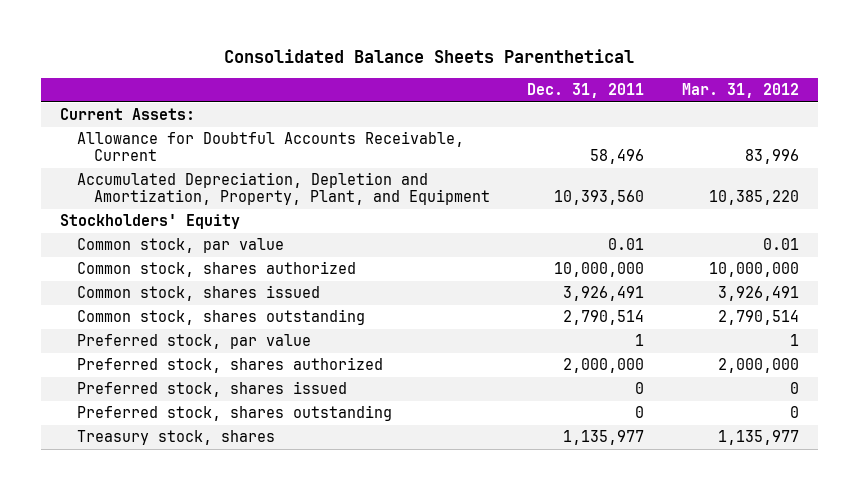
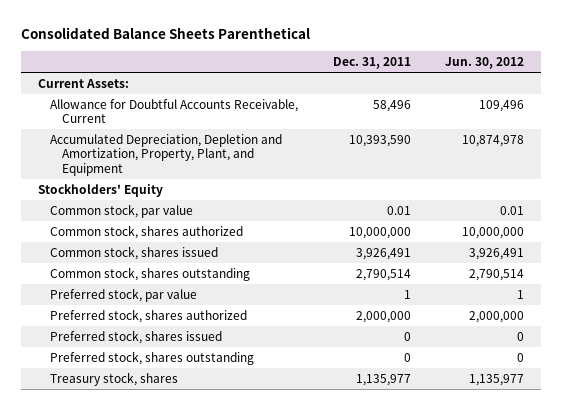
- | Dec. 31, 2011 | Mar. 31, 2012
+ | Dec. 31, 2011 | Jun. 30, 2012
- Accumulated Depreciation, Depletion and Amortization, Property, Plant, and Equipment | 10,393,560 | 10,385,220
+ Accumulated Depreciation, Depletion and Amortization, Property, Plant, and Equipment | 10,393,590 | 10,874,978

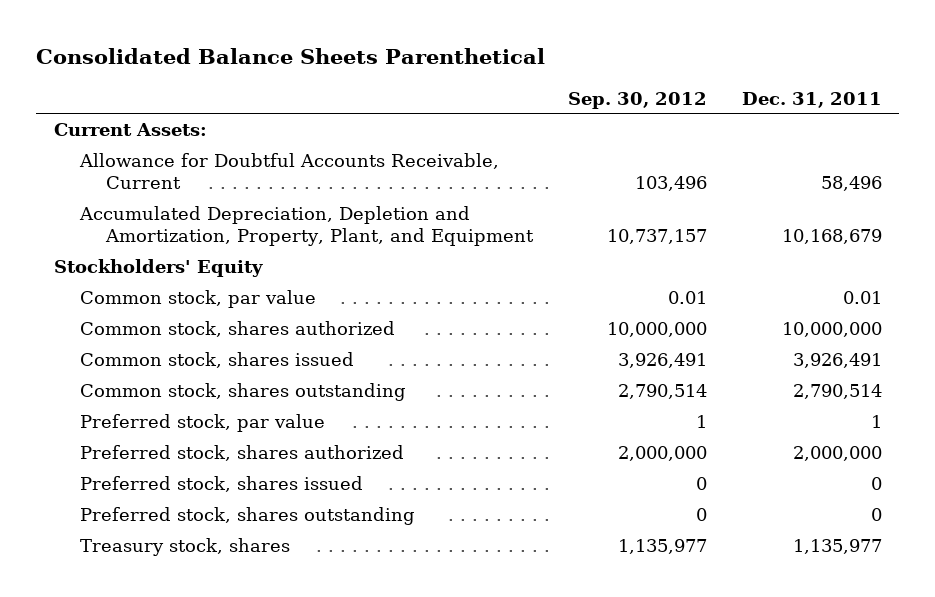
- | Dec. 31, 2011 | Jun. 30, 2012
+ | Sep. 30, 2012 | Dec. 31, 2011
- Accumulated Depreciation, Depletion and Amortization, Property, Plant, and Equipment | 10,393,590 | 10,874,978
+ Accumulated Depreciation, Depletion and Amortization, Property, Plant, and Equipment | 10,737,157 | 10,168,679

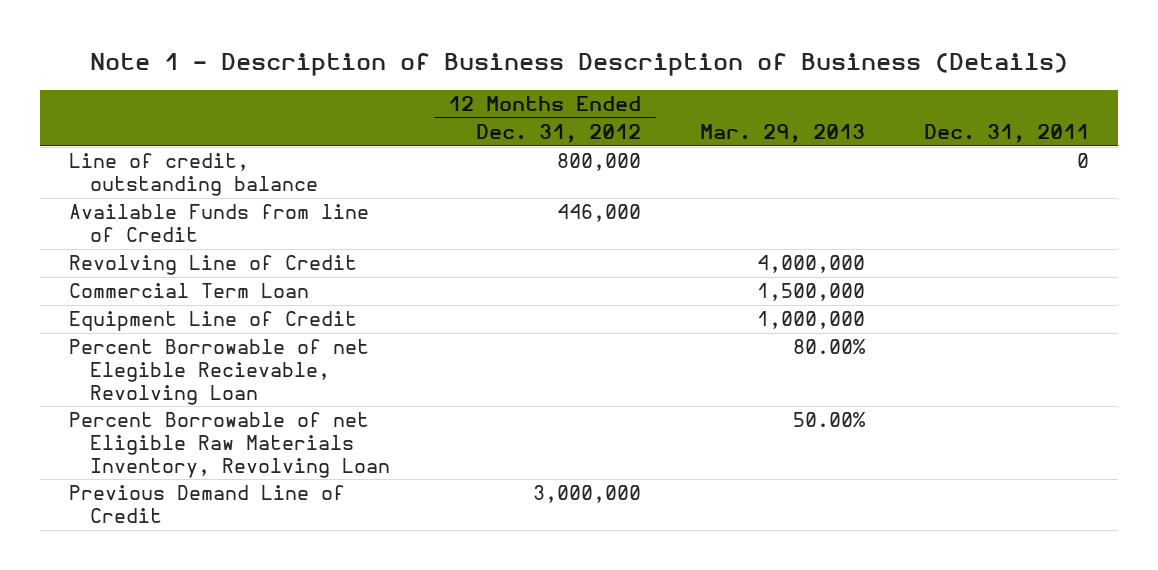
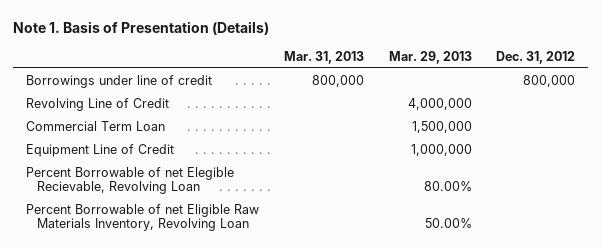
- Note 1 - Description of Business Description of Business (Details)
+ Note 1. Basis of Presentation (Details)
- | 12 Months Ended Dec. 31, 2012 | Mar. 29, 2013 | Dec. 31, 2011
+ | Mar. 31, 2013 | Mar. 29, 2013 | Dec. 31, 2012
- Line of credit, outstanding balance | 800,000 | | 0
- Available Funds from line of Credit | 446,000 | |
+ Borrowings under line of credit | 800,000 | | 800,000
- Previous Demand Line of Credit | 3,000,000 | |

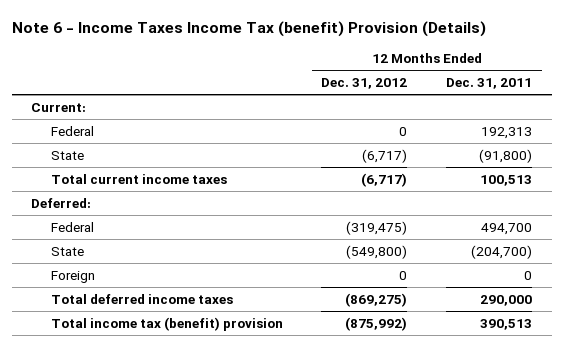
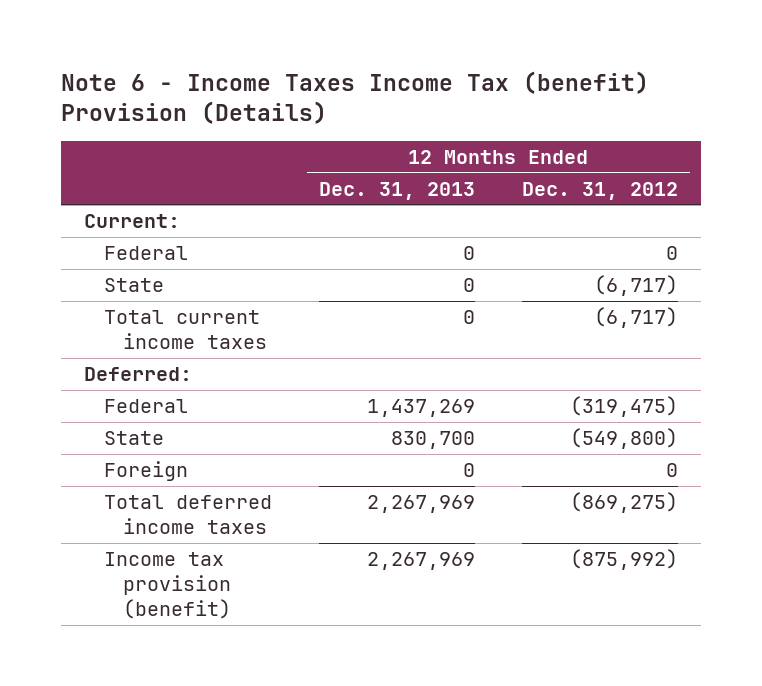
- | 12 Months Ended Dec. 31, 2012 | 12 Months Ended Dec. 31, 2011
+ | 12 Months Ended Dec. 31, 2013 | 12 Months Ended Dec. 31, 2012
- Total income tax (benefit) provision | (875,992) | 390,513
+ Income tax provision (benefit) | 2,267,969 | (875,992)

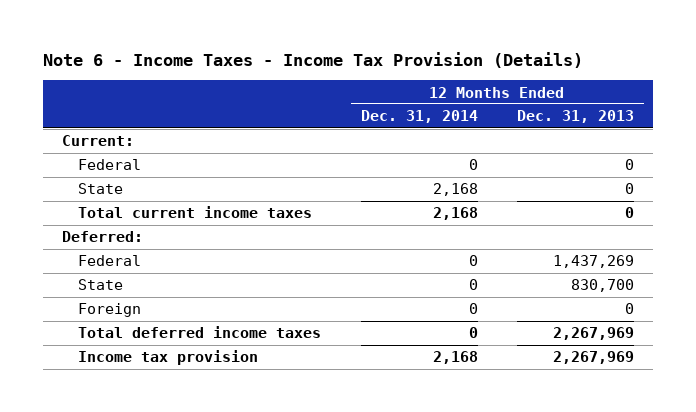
- Note 6 - Income Taxes Income Tax (benefit) Provision (Details)
+ Note 6 - Income Taxes - Income Tax Provision (Details)
- | 12 Months Ended Dec. 31, 2013 | 12 Months Ended Dec. 31, 2012
+ | 12 Months Ended Dec. 31, 2014 | 12 Months Ended Dec. 31, 2013
- Income tax provision (benefit) | 2,267,969 | (875,992)
+ Income tax provision | 2,168 | 2,267,969

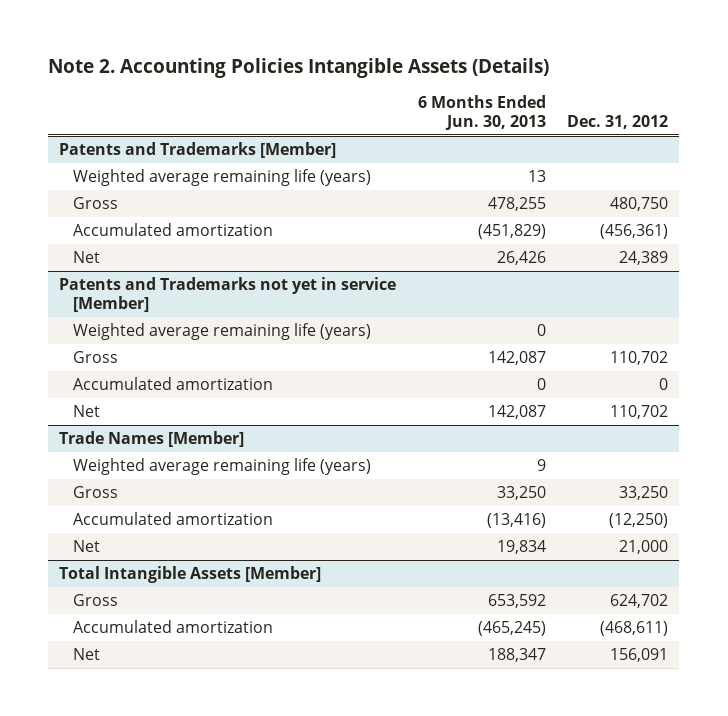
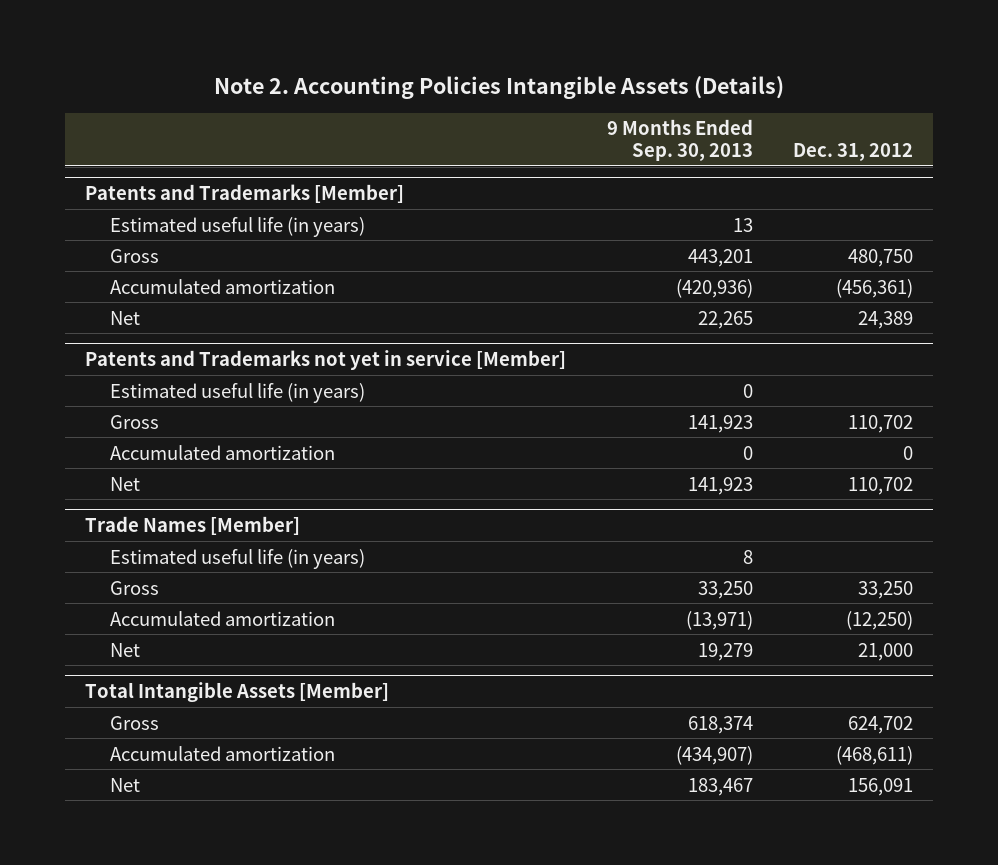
- | 6 Months Ended Jun. 30, 2013 | Dec. 31, 2012
+ | 9 Months Ended Sep. 30, 2013 | Dec. 31, 2012
@ Patents and Trademarks [Member]
- Weighted average remaining life (years) | 13 |
+ Estimated useful life (in years) | 13 |
@ Patents and Trademarks not yet in service [Member]
- Weighted average remaining life (years) | 0 |
+ Estimated useful life (in years) | 0 |
@ Trade Names [Member]
- Weighted average remaining life (years) | 9 |
+ Estimated useful life (in years) | 8 |

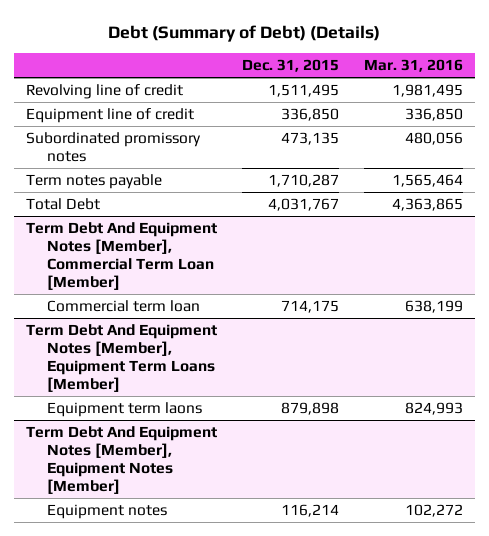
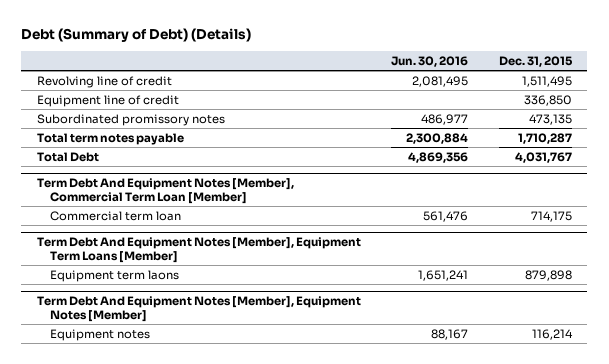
- | Dec. 31, 2015 | Mar. 31, 2016
+ | Jun. 30, 2016 | Dec. 31, 2015
- Term notes payable | 1,710,287 | 1,565,464
+ Total term notes payable | 2,300,884 | 1,710,287

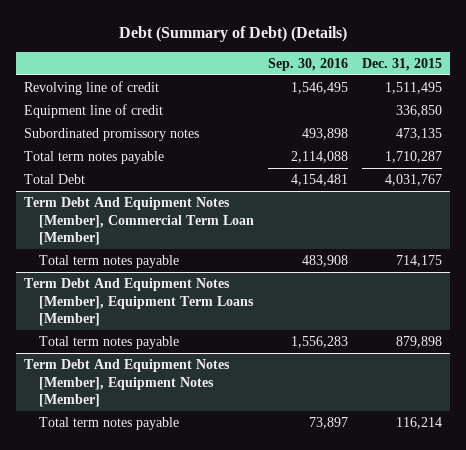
- | Jun. 30, 2016 | Dec. 31, 2015
+ | Sep. 30, 2016 | Dec. 31, 2015
@ Term Debt And Equipment Notes [Member], Commercial Term Loan [Member]
- Commercial term loan | 561,476 | 714,175
+ Total term notes payable | 483,908 | 714,175
@ Term Debt And Equipment Notes [Member], Equipment Term Loans [Member]
- Equipment term laons | 1,651,241 | 879,898
+ Total term notes payable | 1,556,283 | 879,898
@ Term Debt And Equipment Notes [Member], Equipment Notes [Member]
- Equipment notes | 88,167 | 116,214
+ Total term notes payable | 73,897 | 116,214

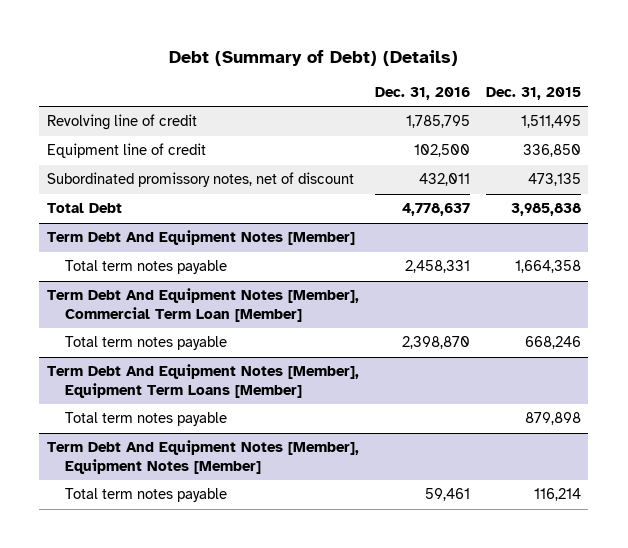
- | Sep. 30, 2016 | Dec. 31, 2015
+ | Dec. 31, 2016 | Dec. 31, 2015
- Subordinated promissory notes | 493,898 | 473,135
- Total term notes payable | 2,114,088 | 1,710,287
- Total Debt | 4,154,481 | 4,031,767
+ Subordinated promissory notes, net of discount | 432,011 | 473,135
+ Total Debt | 4,778,637 | 3,985,838
+ Term Debt And Equipment Notes [Member]
+ Total term notes payable | 2,458,331 | 1,664,358
@ Term Debt And Equipment Notes [Member], Commercial Term Loan [Member]
- Total term notes payable | 483,908 | 714,175
+ Total term notes payable | 2,398,870 | 668,246

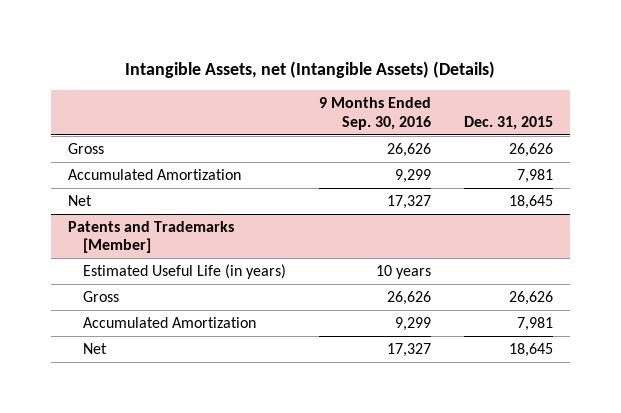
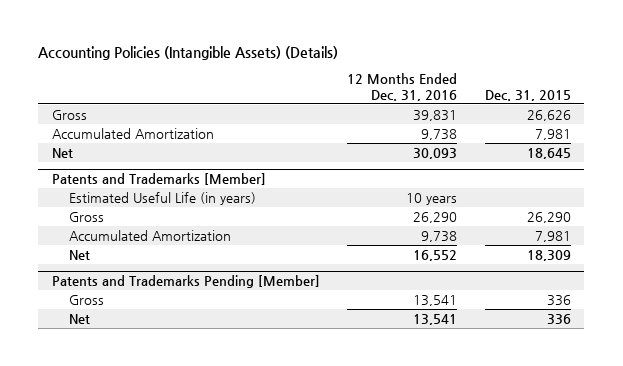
- Intangible Assets, net (Intangible Assets) (Details)
+ Accounting Policies (Intangible Assets) (Details)
- | 9 Months Ended Sep. 30, 2016 | Dec. 31, 2015
+ | 12 Months Ended Dec. 31, 2016 | Dec. 31, 2015
@ Patents and Trademarks [Member]
- Gross | 26,626 | 26,626
+ Gross | 26,290 | 26,290
- Net | 17,327 | 18,645
+ Net | 16,552 | 18,309
+ Patents and Trademarks Pending [Member]
+ Gross | 13,541 | 336
+ Net | 13,541 | 336

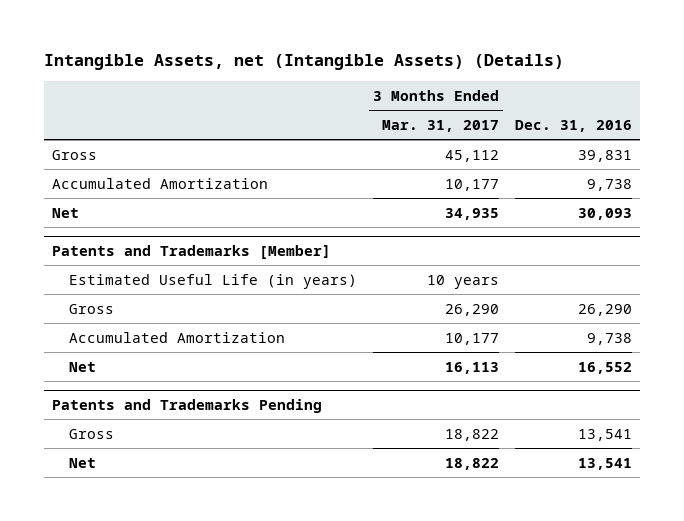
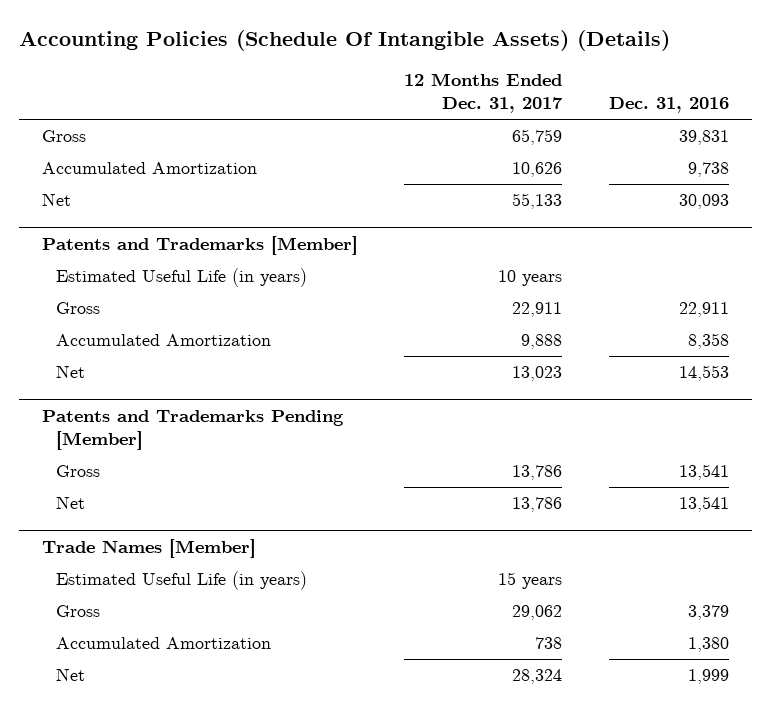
- Intangible Assets, net (Intangible Assets) (Details)
+ Accounting Policies (Schedule Of Intangible Assets) (Details)
- | 3 Months Ended Mar. 31, 2017 | Dec. 31, 2016
+ | 12 Months Ended Dec. 31, 2017 | Dec. 31, 2016
@ Patents and Trademarks [Member]
- Gross | 26,290 | 26,290
- Accumulated Amortization | 10,177 | 9,738
- Net | 16,113 | 16,552
- Patents and Trademarks Pending
@ Patents and Trademarks [Member]
+ Gross | 22,911 | 22,911
+ Accumulated Amortization | 9,888 | 8,358
+ Net | 13,023 | 14,553
+ Patents and Trademarks Pending [Member]
+ Trade Names [Member]
+ Estimated Useful Life (in years) | 15 years |
+ Gross | 29,062 | 3,379
+ Accumulated Amortization | 738 | 1,380
+ Net | 28,324 | 1,999

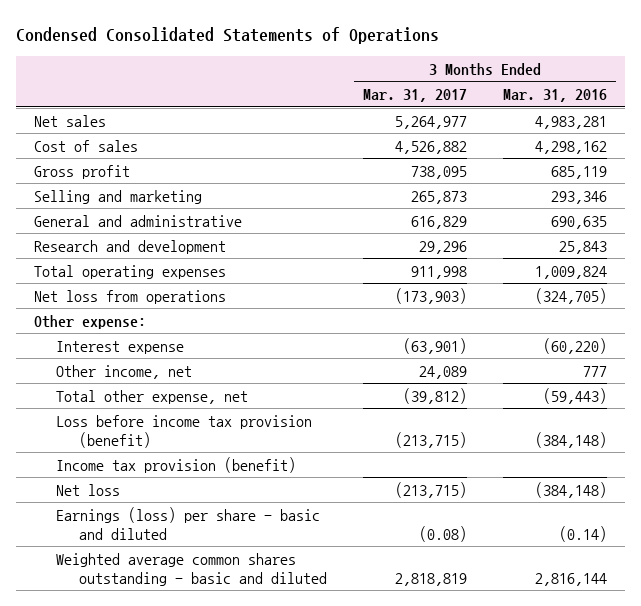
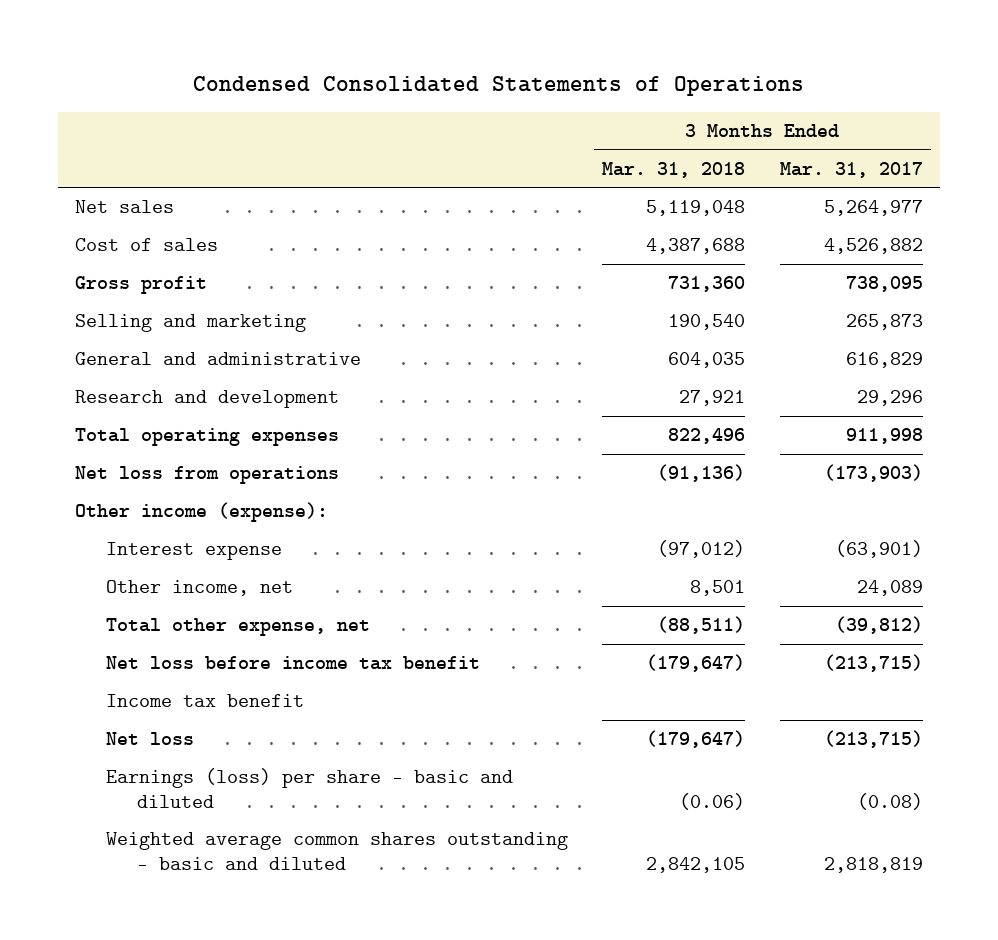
- | 3 Months Ended Mar. 31, 2017 | 3 Months Ended Mar. 31, 2016
+ | 3 Months Ended Mar. 31, 2018 | 3 Months Ended Mar. 31, 2017
- Other expense:
+ Other income (expense):
- Loss before income tax provision (benefit) | (213,715) | (384,148)
- Income tax provision (benefit)
+ Net loss before income tax benefit | (179,647) | (213,715)
+ Income tax benefit

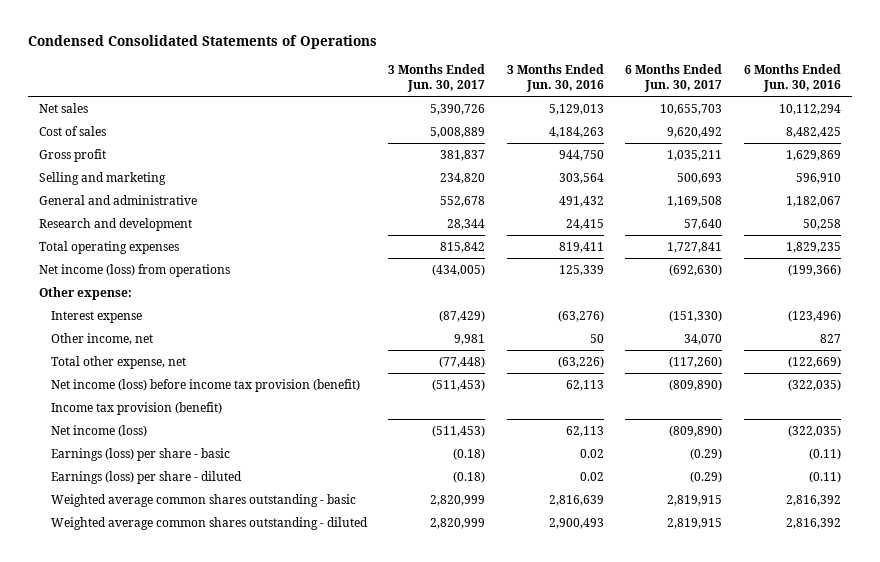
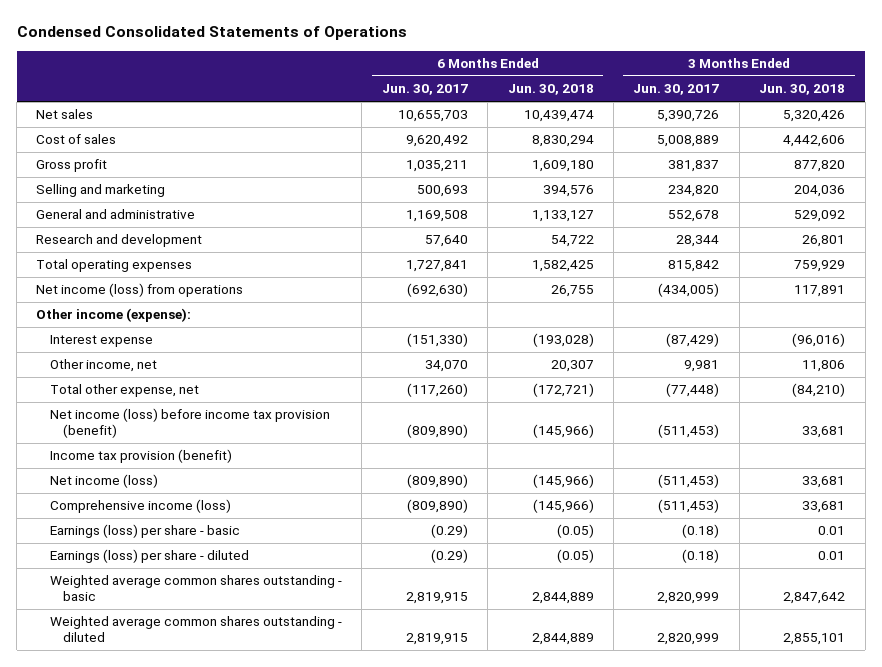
- | 3 Months Ended Jun. 30, 2017 | 3 Months Ended Jun. 30, 2016 | 6 Months Ended Jun. 30, 2017 | 6 Months Ended Jun. 30, 2016
+ | 6 Months Ended Jun. 30, 2017 | 6 Months Ended Jun. 30, 2018 | 3 Months Ended Jun. 30, 2017 | 3 Months Ended Jun. 30, 2018
- Other expense:
+ Other income (expense):
+ Comprehensive income (loss) | (809,890) | (145,966) | (511,453) | 33,681

